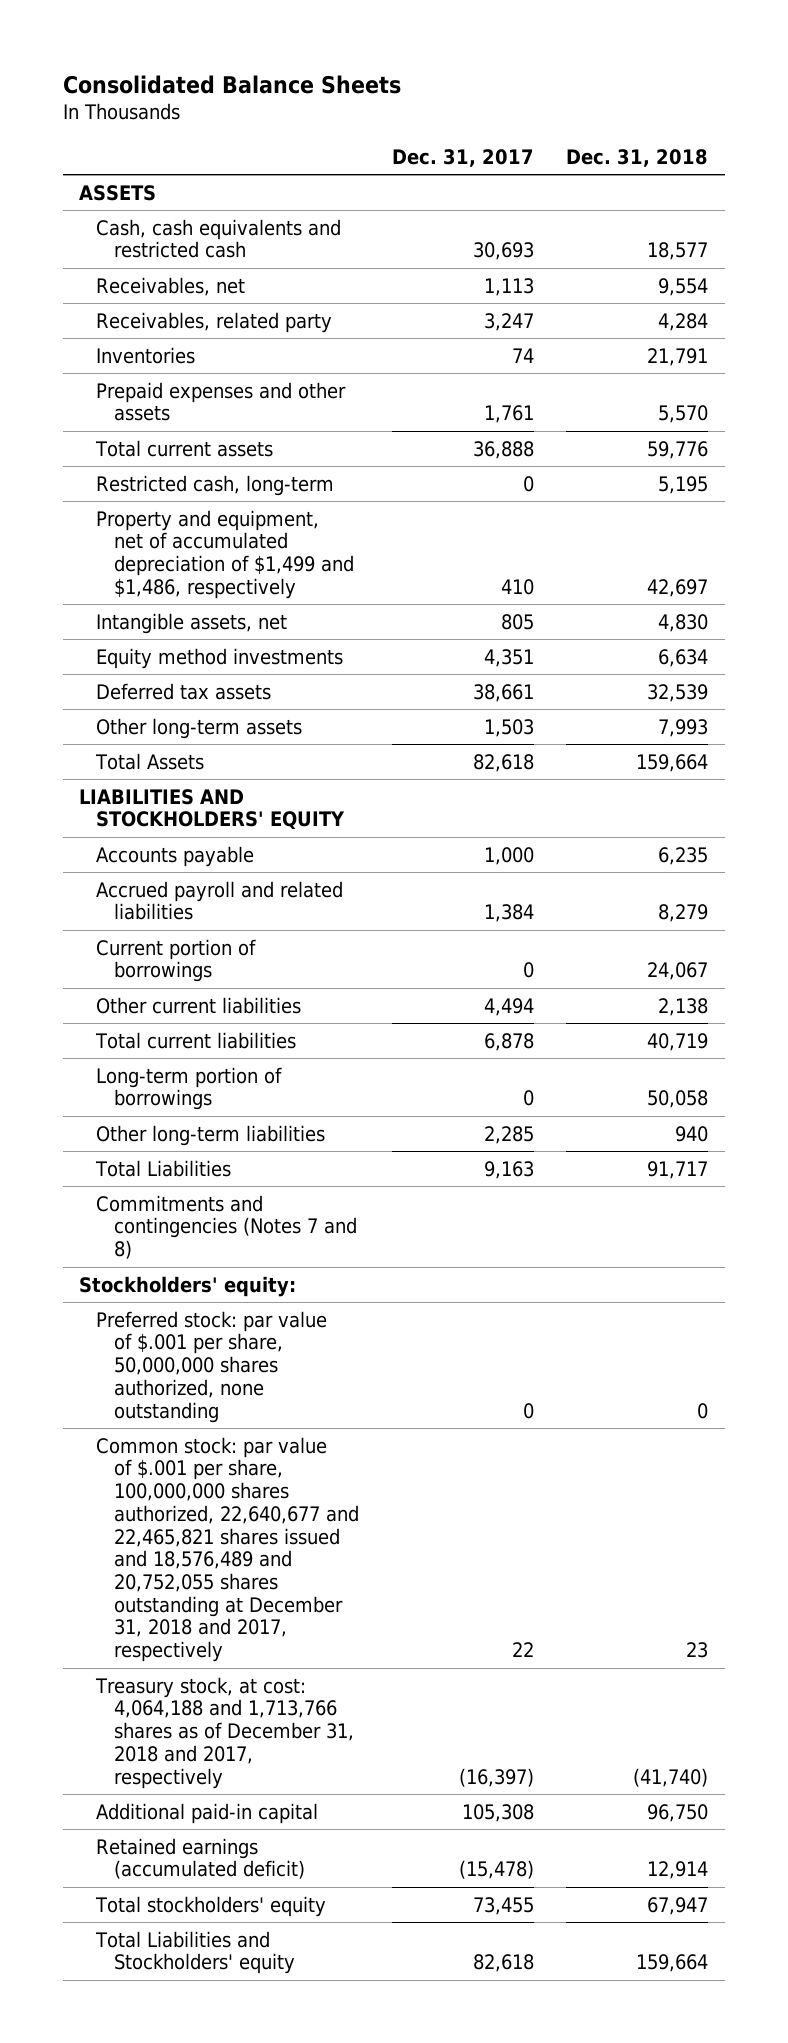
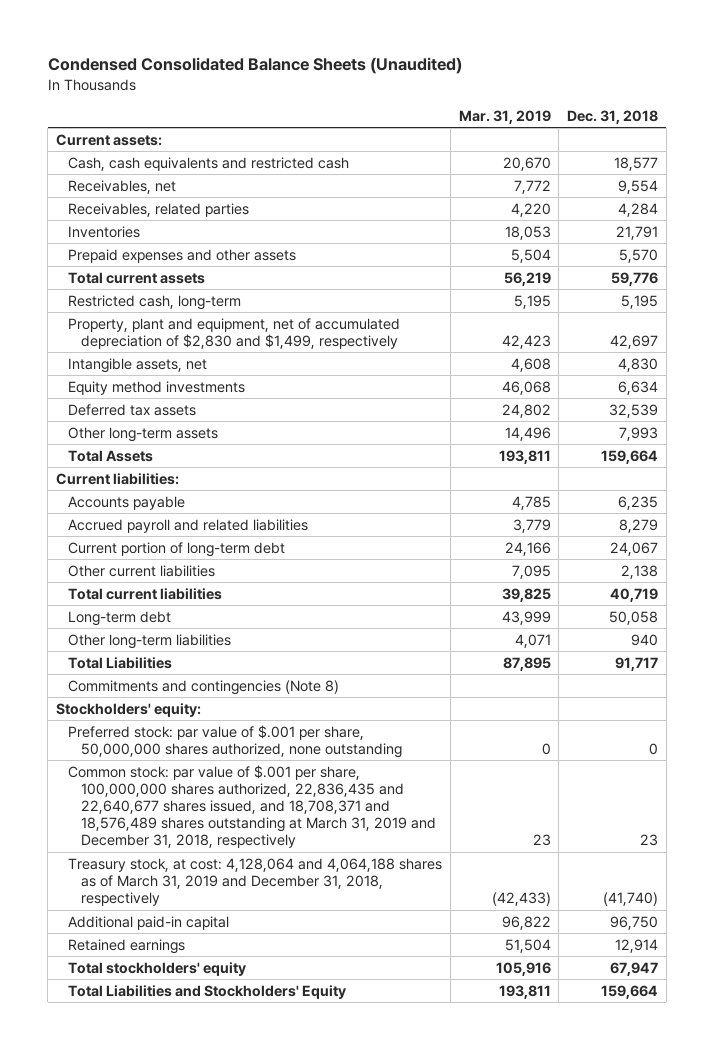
- Consolidated Balance Sheets
+ Condensed Consolidated Balance Sheets (Unaudited)
- | Dec. 31, 2017 | Dec. 31, 2018
+ | Mar. 31, 2019 | Dec. 31, 2018
- ASSETS
+ Current assets:
- Receivables, related party | 3,247 | 4,284
+ Receivables, related parties | 4,220 | 4,284
- Property and equipment, net of accumulated depreciation of $1,499 and $1,486, respectively | 410 | 42,697
+ Property, plant and equipment, net of accumulated depreciation of $2,830 and $1,499, respectively | 42,423 | 42,697
- LIABILITIES AND STOCKHOLDERS' EQUITY
+ Current liabilities:
- Current portion of borrowings | 0 | 24,067
+ Current portion of long-term debt | 24,166 | 24,067
- Long-term portion of borrowings | 0 | 50,058
+ Long-term debt | 43,999 | 50,058
- Commitments and contingencies (Notes 7 and 8)
+ Commitments and contingencies (Note 8)
- Common stock: par value of $.001 per share, 100,000,000 shares authorized, 22,640,677 and 22,465,821 shares issued and 18,576,489 and 20,752,055 shares outstanding at December 31, 2018 and 2017, respectively | 22 | 23
- Treasury stock, at cost: 4,064,188 and 1,713,766 shares as of December 31, 2018 and 2017, respectively | (16,397) | (41,740)
+ Common stock: par value of $.001 per share, 100,000,000 shares authorized, 22,836,435 and 22,640,677 shares issued, and 18,708,371 and 18,576,489 shares outstanding at March 31, 2019 and December 31, 2018, respectively | 23 | 23
+ Treasury stock, at cost: 4,128,064 and 4,064,188 shares as of March 31, 2019 and December 31, 2018, respectively | (42,433) | (41,740)
- Retained earnings (accumulated deficit) | (15,478) | 12,914
+ Retained earnings | 51,504 | 12,914
- Total Liabilities and Stockholders' equity | 82,618 | 159,664
+ Total Liabilities and Stockholders' Equity | 193,811 | 159,664

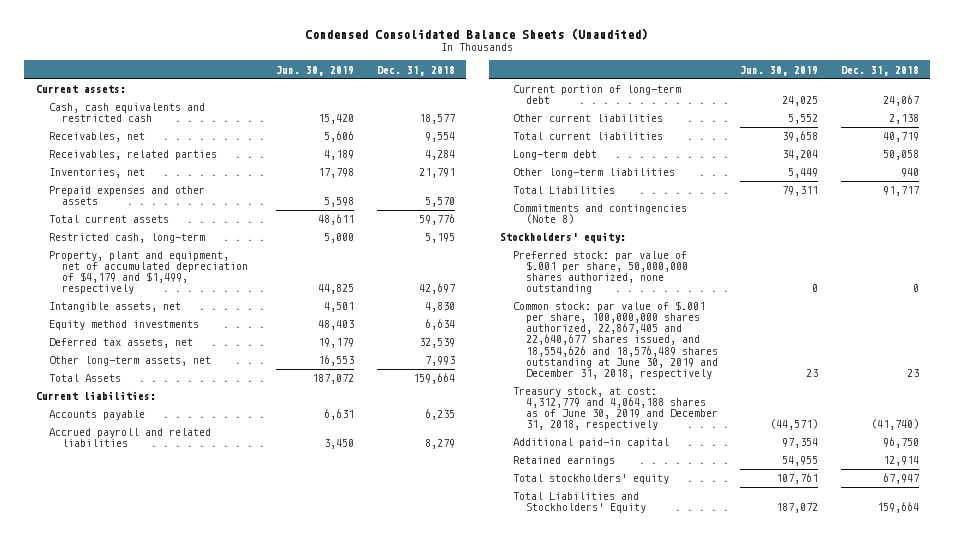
- | Mar. 31, 2019 | Dec. 31, 2018
+ | Jun. 30, 2019 | Dec. 31, 2018
- Inventories | 18,053 | 21,791
+ Inventories, net | 17,798 | 21,791
- Property, plant and equipment, net of accumulated depreciation of $2,830 and $1,499, respectively | 42,423 | 42,697
+ Property, plant and equipment, net of accumulated depreciation of $4,179 and $1,499, respectively | 44,825 | 42,697
- Deferred tax assets | 24,802 | 32,539
- Other long-term assets | 14,496 | 7,993
+ Deferred tax assets, net | 19,179 | 32,539
+ Other long-term assets, net | 16,553 | 7,993
- Common stock: par value of $.001 per share, 100,000,000 shares authorized, 22,836,435 and 22,640,677 shares issued, and 18,708,371 and 18,576,489 shares outstanding at March 31, 2019 and December 31, 2018, respectively | 23 | 23
- Treasury stock, at cost: 4,128,064 and 4,064,188 shares as of March 31, 2019 and December 31, 2018, respectively | (42,433) | (41,740)
+ Common stock: par value of $.001 per share, 100,000,000 shares authorized, 22,867,405 and 22,640,677 shares issued, and 18,554,626 and 18,576,489 shares outstanding at June 30, 2019 and December 31, 2018, respectively | 23 | 23
+ Treasury stock, at cost: 4,312,779 and 4,064,188 shares as of June 30, 2019 and December 31, 2018, respectively | (44,571) | (41,740)

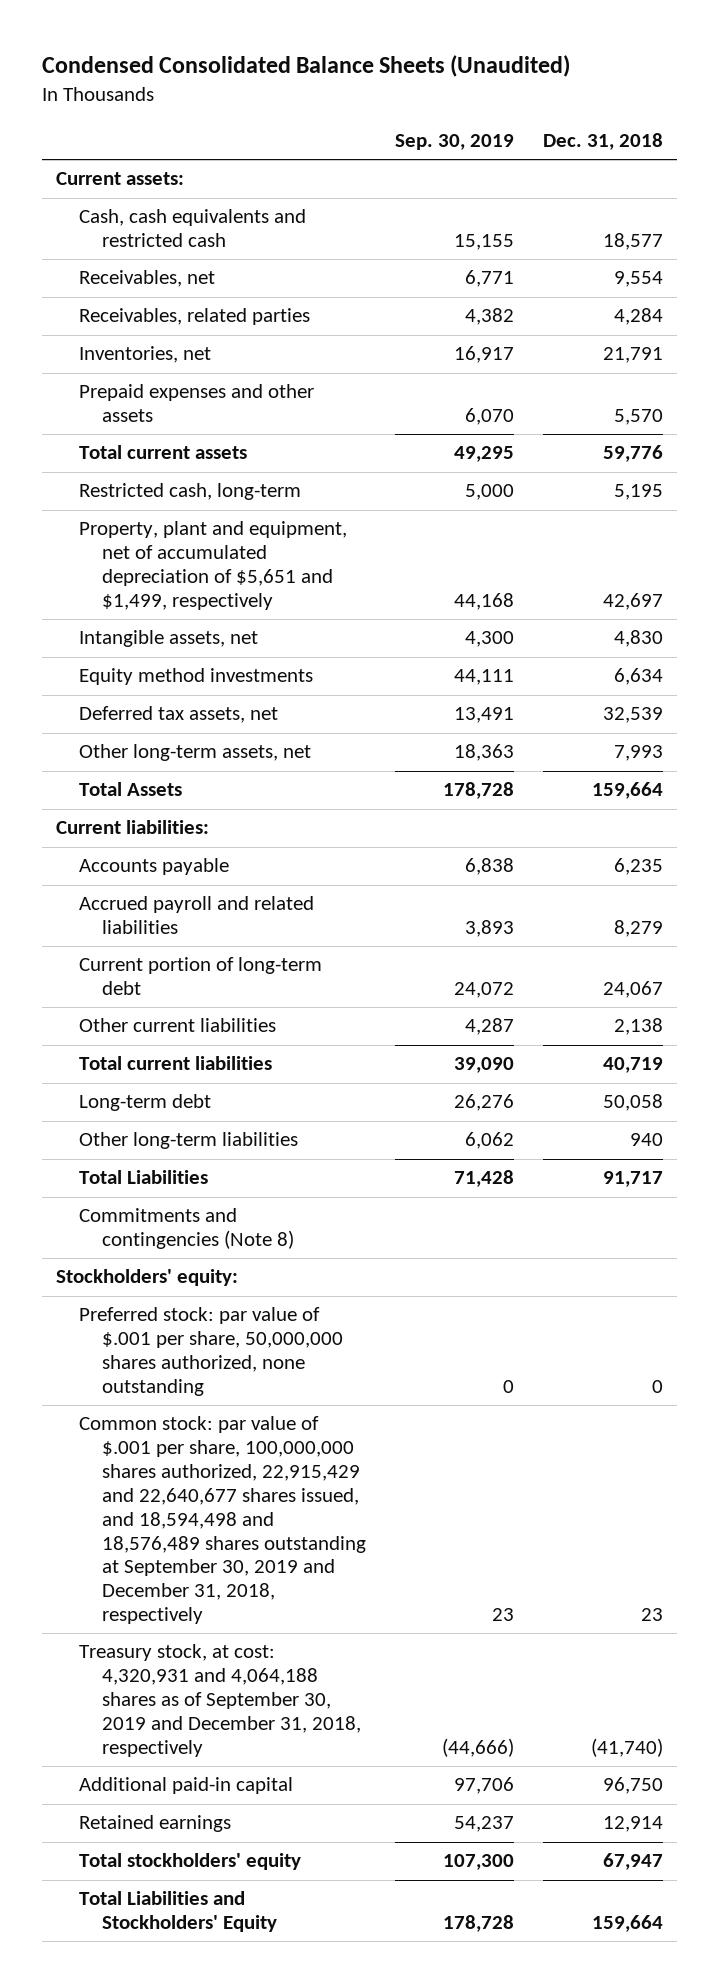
- | Jun. 30, 2019 | Dec. 31, 2018
+ | Sep. 30, 2019 | Dec. 31, 2018
- Property, plant and equipment, net of accumulated depreciation of $4,179 and $1,499, respectively | 44,825 | 42,697
+ Property, plant and equipment, net of accumulated depreciation of $5,651 and $1,499, respectively | 44,168 | 42,697
- Common stock: par value of $.001 per share, 100,000,000 shares authorized, 22,867,405 and 22,640,677 shares issued, and 18,554,626 and 18,576,489 shares outstanding at June 30, 2019 and December 31, 2018, respectively | 23 | 23
- Treasury stock, at cost: 4,312,779 and 4,064,188 shares as of June 30, 2019 and December 31, 2018, respectively | (44,571) | (41,740)
+ Common stock: par value of $.001 per share, 100,000,000 shares authorized, 22,915,429 and 22,640,677 shares issued, and 18,594,498 and 18,576,489 shares outstanding at September 30, 2019 and December 31, 2018, respectively | 23 | 23
+ Treasury stock, at cost: 4,320,931 and 4,064,188 shares as of September 30, 2019 and December 31, 2018, respectively | (44,666) | (41,740)

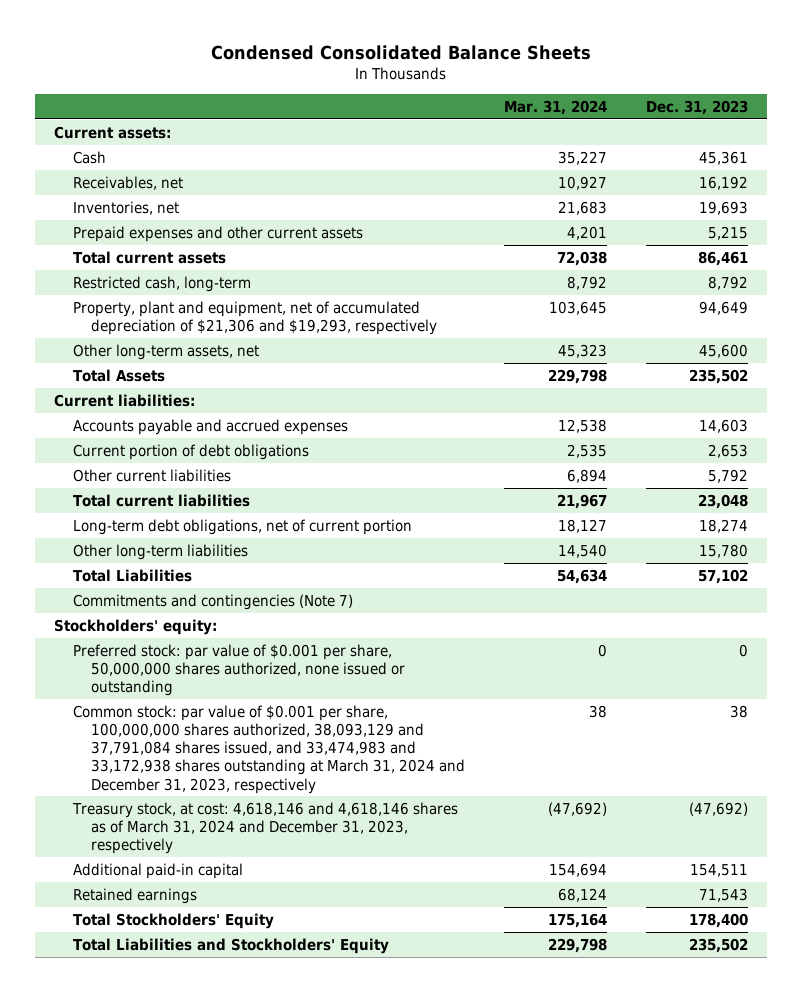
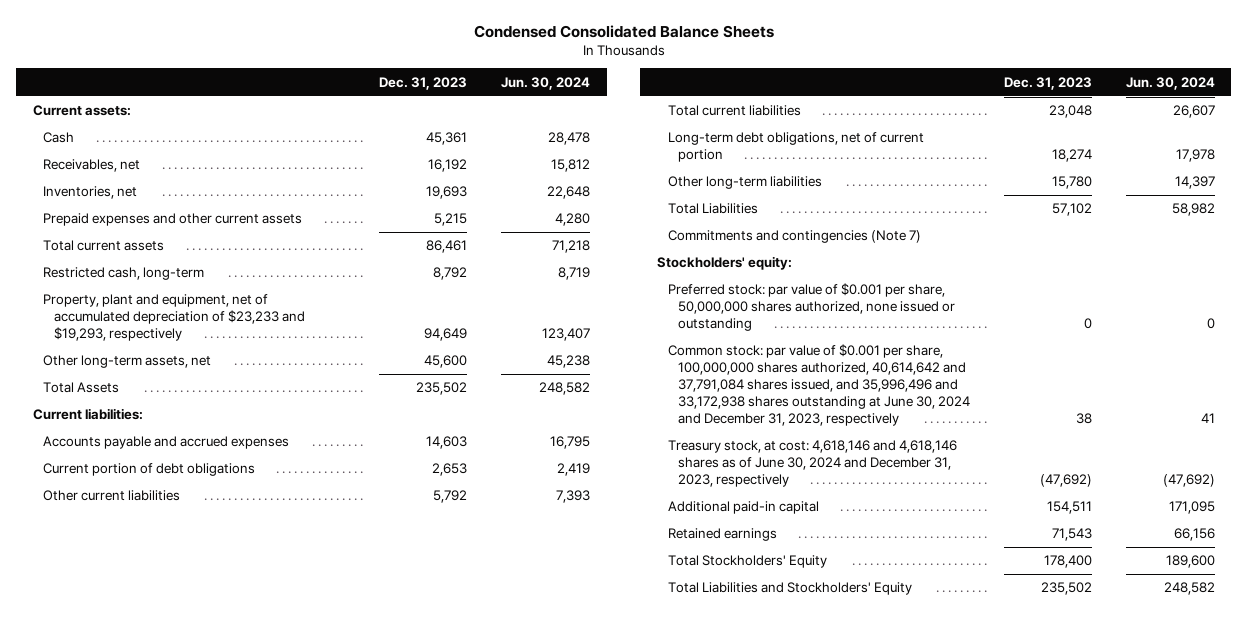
- | Mar. 31, 2024 | Dec. 31, 2023
+ | Dec. 31, 2023 | Jun. 30, 2024
- Property, plant and equipment, net of accumulated depreciation of $21,306 and $19,293, respectively | 103,645 | 94,649
+ Property, plant and equipment, net of accumulated depreciation of $23,233 and $19,293, respectively | 94,649 | 123,407
- Common stock: par value of $0.001 per share, 100,000,000 shares authorized, 38,093,129 and 37,791,084 shares issued, and 33,474,983 and 33,172,938 shares outstanding at March 31, 2024 and December 31, 2023, respectively | 38 | 38
- Treasury stock, at cost: 4,618,146 and 4,618,146 shares as of March 31, 2024 and December 31, 2023, respectively | (47,692) | (47,692)
+ Common stock: par value of $0.001 per share, 100,000,000 shares authorized, 40,614,642 and 37,791,084 shares issued, and 35,996,496 and 33,172,938 shares outstanding at June 30, 2024 and December 31, 2023, respectively | 38 | 41
+ Treasury stock, at cost: 4,618,146 and 4,618,146 shares as of June 30, 2024 and December 31, 2023, respectively | (47,692) | (47,692)

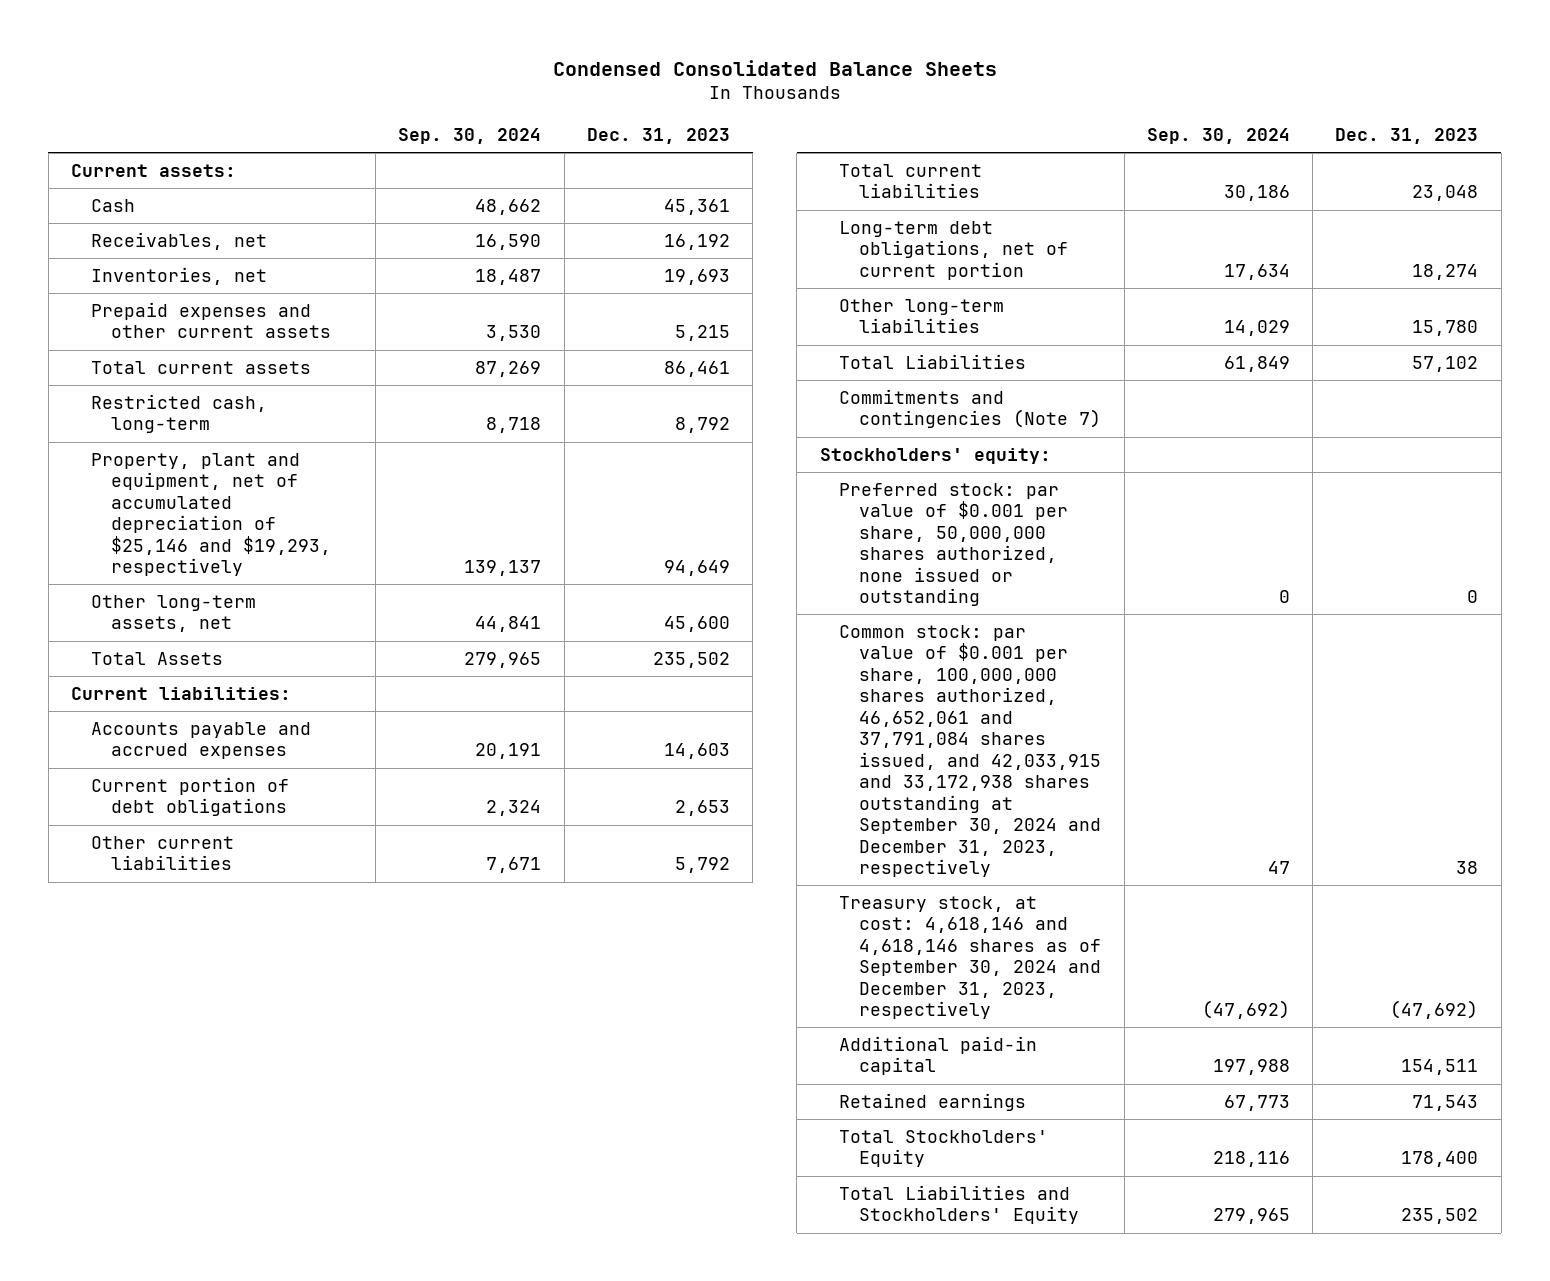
- | Dec. 31, 2023 | Jun. 30, 2024
+ | Sep. 30, 2024 | Dec. 31, 2023
- Property, plant and equipment, net of accumulated depreciation of $23,233 and $19,293, respectively | 94,649 | 123,407
+ Property, plant and equipment, net of accumulated depreciation of $25,146 and $19,293, respectively | 139,137 | 94,649
- Common stock: par value of $0.001 per share, 100,000,000 shares authorized, 40,614,642 and 37,791,084 shares issued, and 35,996,496 and 33,172,938 shares outstanding at June 30, 2024 and December 31, 2023, respectively | 38 | 41
- Treasury stock, at cost: 4,618,146 and 4,618,146 shares as of June 30, 2024 and December 31, 2023, respectively | (47,692) | (47,692)
+ Common stock: par value of $0.001 per share, 100,000,000 shares authorized, 46,652,061 and 37,791,084 shares issued, and 42,033,915 and 33,172,938 shares outstanding at September 30, 2024 and December 31, 2023, respectively | 47 | 38
+ Treasury stock, at cost: 4,618,146 and 4,618,146 shares as of September 30, 2024 and December 31, 2023, respectively | (47,692) | (47,692)

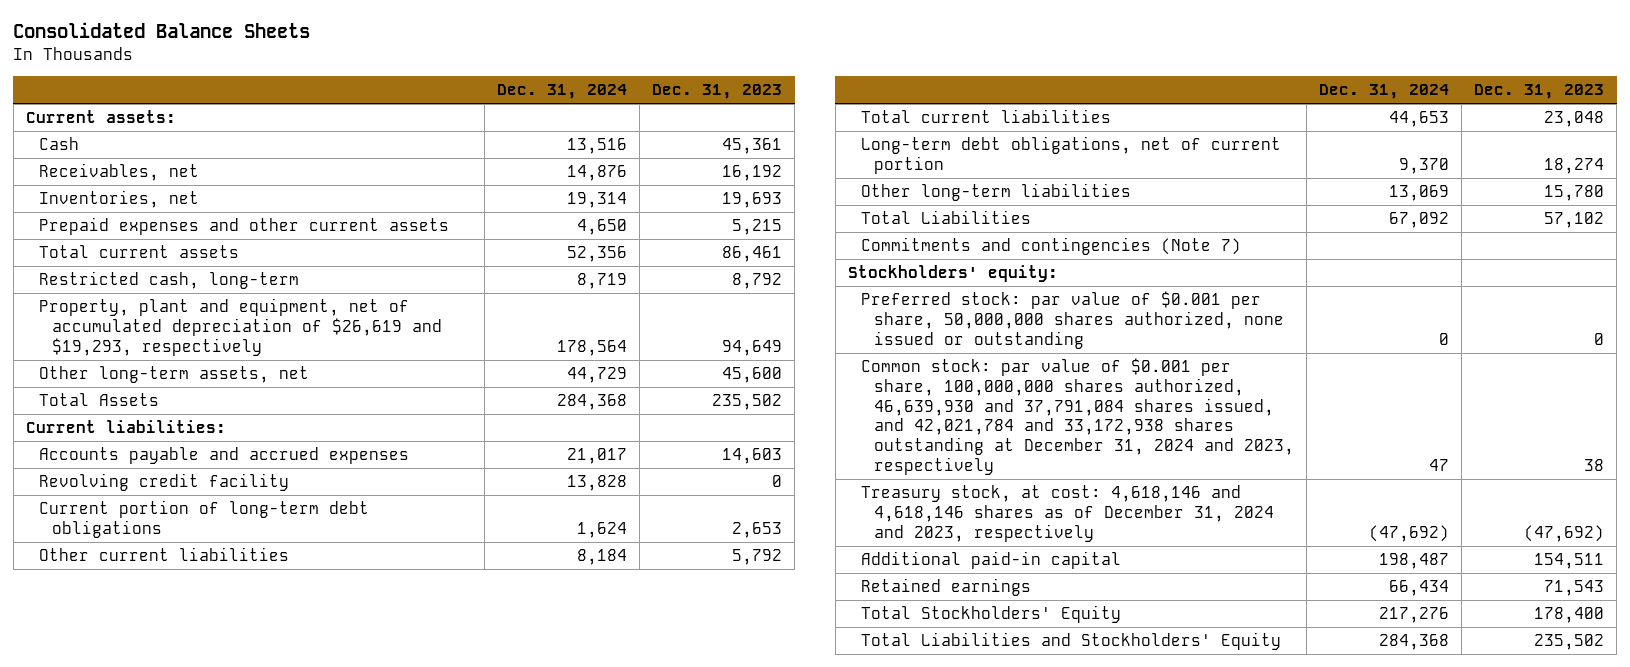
- Condensed Consolidated Balance Sheets
+ Consolidated Balance Sheets
- | Sep. 30, 2024 | Dec. 31, 2023
+ | Dec. 31, 2024 | Dec. 31, 2023
- Property, plant and equipment, net of accumulated depreciation of $25,146 and $19,293, respectively | 139,137 | 94,649
+ Property, plant and equipment, net of accumulated depreciation of $26,619 and $19,293, respectively | 178,564 | 94,649
- Current portion of debt obligations | 2,324 | 2,653
+ Revolving credit facility | 13,828 | 0
+ Current portion of long-term debt obligations | 1,624 | 2,653
- Common stock: par value of $0.001 per share, 100,000,000 shares authorized, 46,652,061 and 37,791,084 shares issued, and 42,033,915 and 33,172,938 shares outstanding at September 30, 2024 and December 31, 2023, respectively | 47 | 38
- Treasury stock, at cost: 4,618,146 and 4,618,146 shares as of September 30, 2024 and December 31, 2023, respectively | (47,692) | (47,692)
+ Common stock: par value of $0.001 per share, 100,000,000 shares authorized, 46,639,930 and 37,791,084 shares issued, and 42,021,784 and 33,172,938 shares outstanding at December 31, 2024 and 2023, respectively | 47 | 38
+ Treasury stock, at cost: 4,618,146 and 4,618,146 shares as of December 31, 2024 and 2023, respectively | (47,692) | (47,692)

